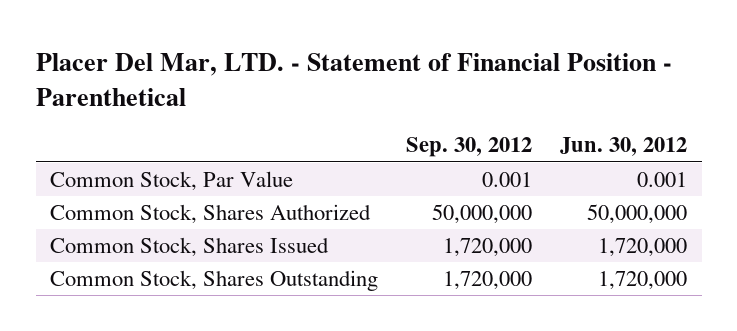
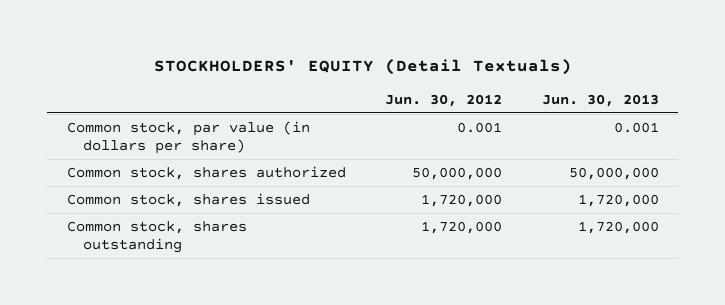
- Placer Del Mar, LTD. - Statement of Financial Position - Parenthetical
+ STOCKHOLDERS' EQUITY (Detail Textuals)
- | Sep. 30, 2012 | Jun. 30, 2012
+ | Jun. 30, 2012 | Jun. 30, 2013
- Common Stock, Par Value | 0.001 | 0.001
- Common Stock, Shares Authorized | 50,000,000 | 50,000,000
- Common Stock, Shares Issued | 1,720,000 | 1,720,000
- Common Stock, Shares Outstanding | 1,720,000 | 1,720,000
+ Common stock, par value (in dollars per share) | 0.001 | 0.001
+ Common stock, shares authorized | 50,000,000 | 50,000,000
+ Common stock, shares issued | 1,720,000 | 1,720,000
+ Common stock, shares outstanding | 1,720,000 | 1,720,000

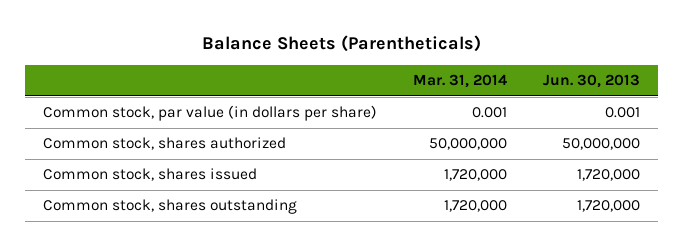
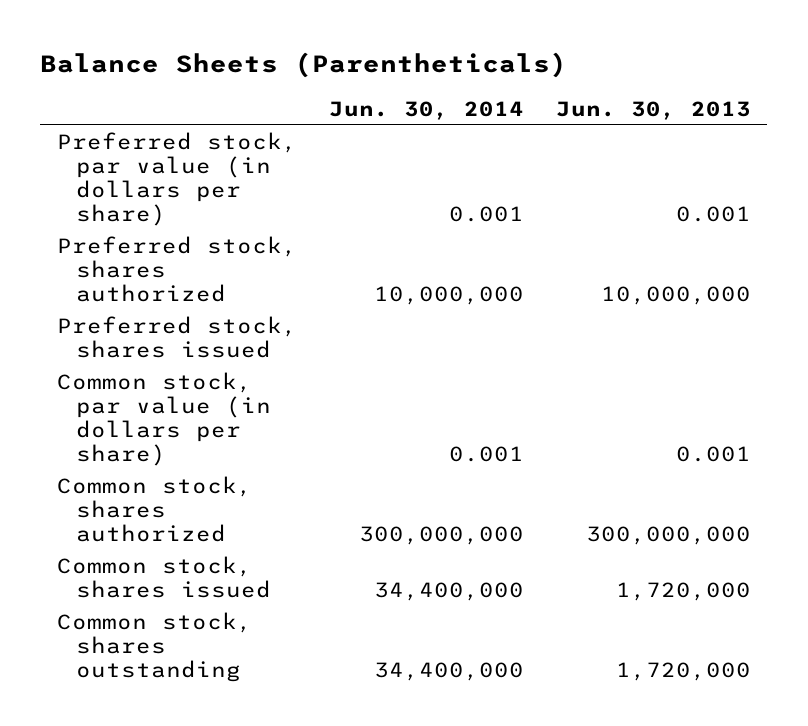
- | Mar. 31, 2014 | Jun. 30, 2013
+ | Jun. 30, 2014 | Jun. 30, 2013
+ Preferred stock, par value (in dollars per share) | 0.001 | 0.001
+ Preferred stock, shares authorized | 10,000,000 | 10,000,000
+ Preferred stock, shares issued
- Common stock, shares authorized | 50,000,000 | 50,000,000
+ Common stock, shares authorized | 300,000,000 | 300,000,000

